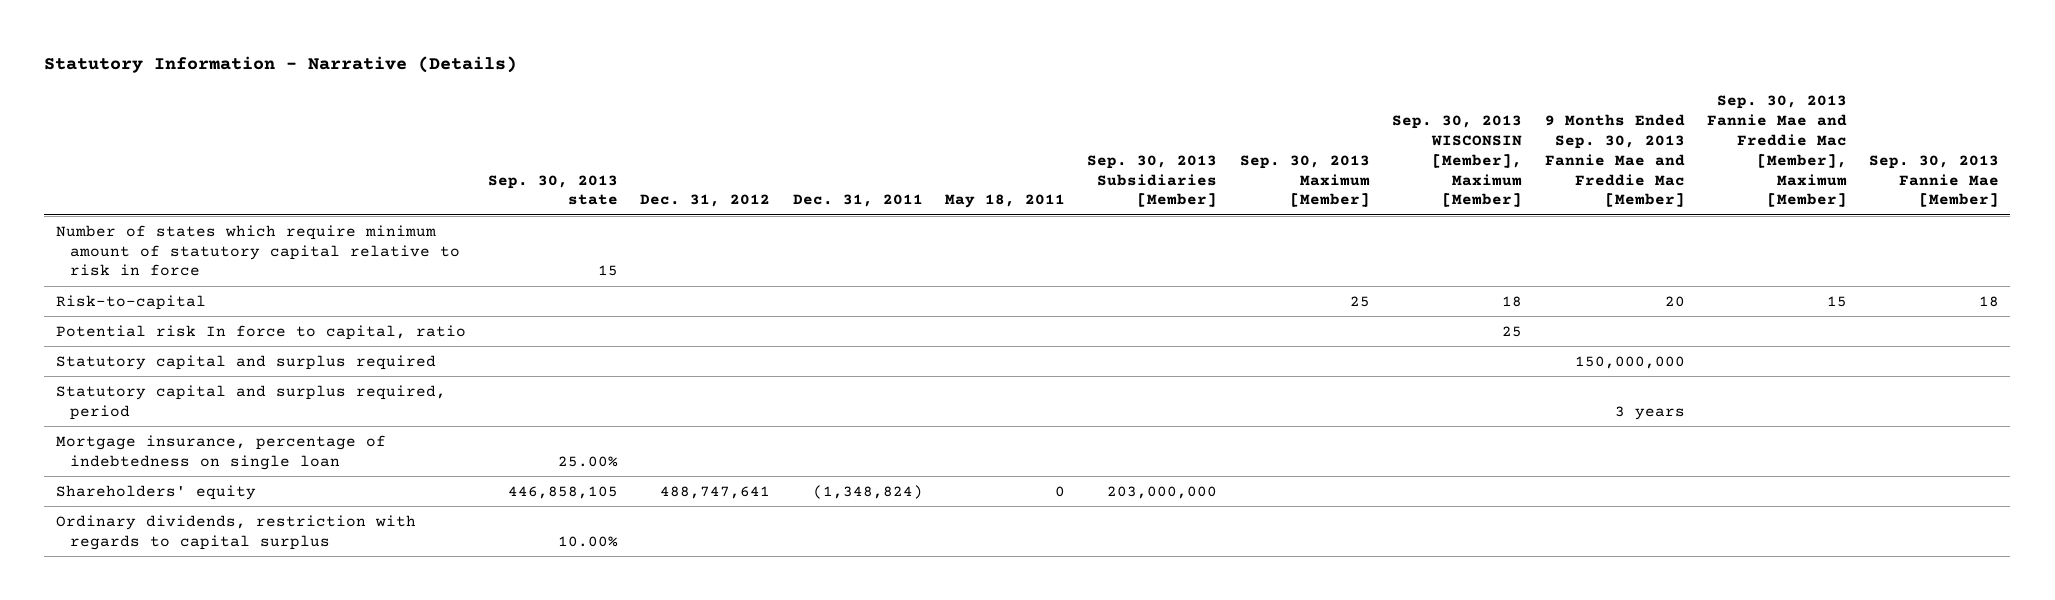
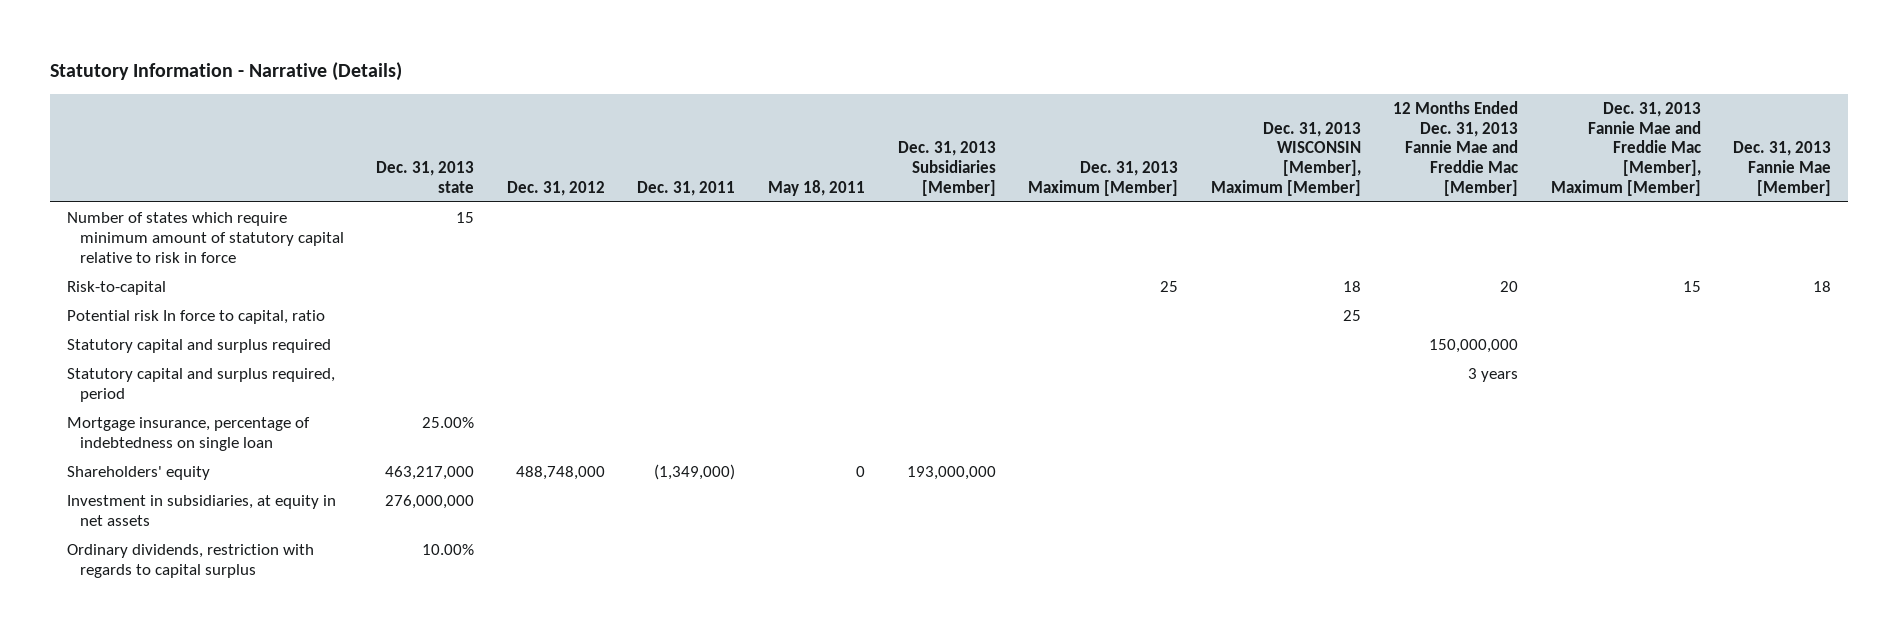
- | Sep. 30, 2013 state | Dec. 31, 2012 | Dec. 31, 2011 | May 18, 2011 | Sep. 30, 2013 Subsidiaries [Member] | Sep. 30, 2013 Maximum [Member] | Sep. 30, 2013 WISCONSIN [Member], Maximum [Member] | 9 Months Ended Sep. 30, 2013 Fannie Mae and Freddie Mac [Member] | Sep. 30, 2013 Fannie Mae and Freddie Mac [Member], Maximum [Member] | Sep. 30, 2013 Fannie Mae [Member]
+ | Dec. 31, 2013 state | Dec. 31, 2012 | Dec. 31, 2011 | May 18, 2011 | Dec. 31, 2013 Subsidiaries [Member] | Dec. 31, 2013 Maximum [Member] | Dec. 31, 2013 WISCONSIN [Member], Maximum [Member] | 12 Months Ended Dec. 31, 2013 Fannie Mae and Freddie Mac [Member] | Dec. 31, 2013 Fannie Mae and Freddie Mac [Member], Maximum [Member] | Dec. 31, 2013 Fannie Mae [Member]
- Shareholders' equity | 446,858,105 | 488,747,641 | (1,348,824) | 0 | 203,000,000 | | | | |
+ Shareholders' equity | 463,217,000 | 488,748,000 | (1,349,000) | 0 | 193,000,000 | | | | |
+ Investment in subsidiaries, at equity in net assets | 276,000,000 | | | | | | | | |

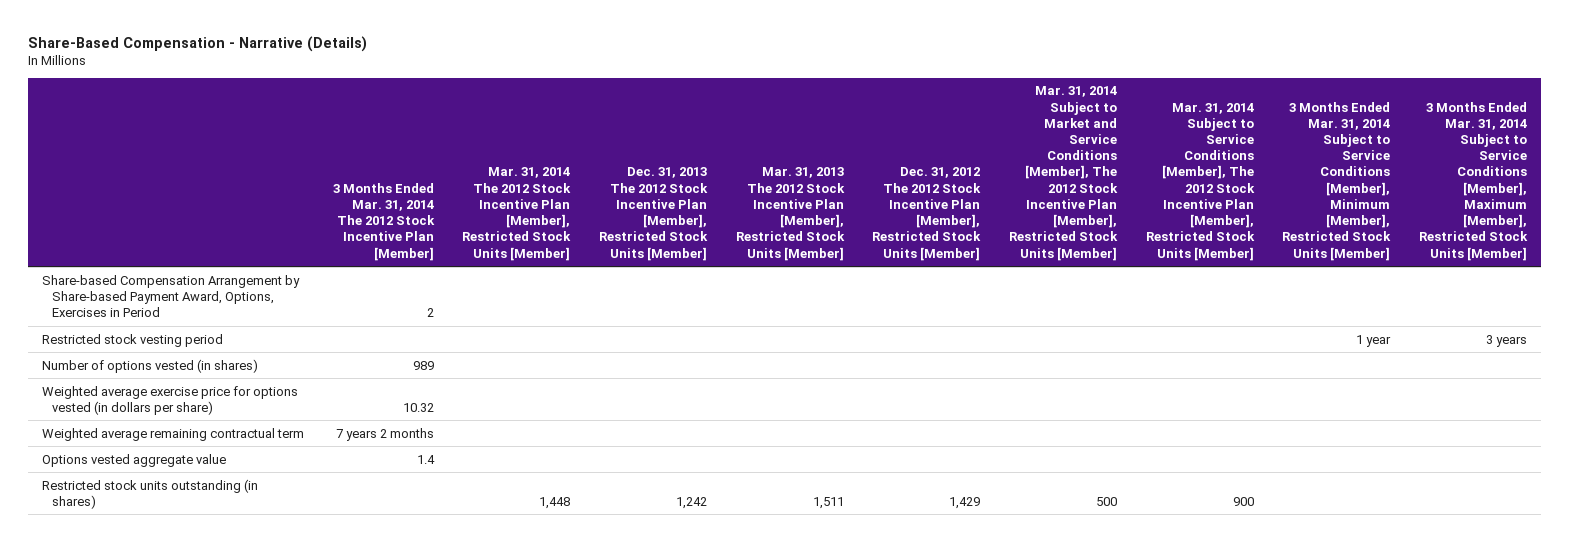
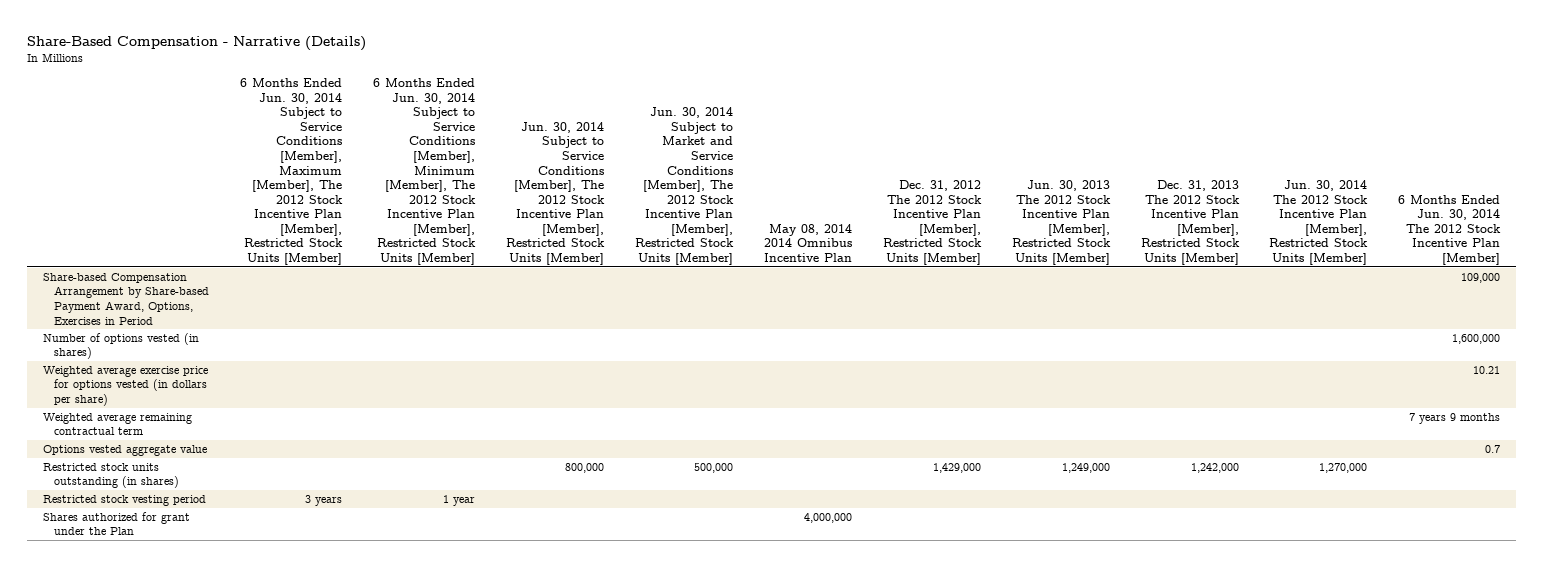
- | 3 Months Ended Mar. 31, 2014 The 2012 Stock Incentive Plan [Member] | Mar. 31, 2014 The 2012 Stock Incentive Plan [Member], Restricted Stock Units [Member] | Dec. 31, 2013 The 2012 Stock Incentive Plan [Member], Restricted Stock Units [Member] | Mar. 31, 2013 The 2012 Stock Incentive Plan [Member], Restricted Stock Units [Member] | Dec. 31, 2012 The 2012 Stock Incentive Plan [Member], Restricted Stock Units [Member] | Mar. 31, 2014 Subject to Market and Service Conditions [Member], The 2012 Stock Incentive Plan [Member], Restricted Stock Units [Member] | Mar. 31, 2014 Subject to Service Conditions [Member], The 2012 Stock Incentive Plan [Member], Restricted Stock Units [Member] | 3 Months Ended Mar. 31, 2014 Subject to Service Conditions [Member], Minimum [Member], Restricted Stock Units [Member] | 3 Months Ended Mar. 31, 2014 Subject to Service Conditions [Member], Maximum [Member], Restricted Stock Units [Member]
+ | 6 Months Ended Jun. 30, 2014 Subject to Service Conditions [Member], Maximum [Member], The 2012 Stock Incentive Plan [Member], Restricted Stock Units [Member] | 6 Months Ended Jun. 30, 2014 Subject to Service Conditions [Member], Minimum [Member], The 2012 Stock Incentive Plan [Member], Restricted Stock Units [Member] | Jun. 30, 2014 Subject to Service Conditions [Member], The 2012 Stock Incentive Plan [Member], Restricted Stock Units [Member] | Jun. 30, 2014 Subject to Market and Service Conditions [Member], The 2012 Stock Incentive Plan [Member], Restricted Stock Units [Member] | May 08, 2014 2014 Omnibus Incentive Plan | Dec. 31, 2012 The 2012 Stock Incentive Plan [Member], Restricted Stock Units [Member] | Jun. 30, 2013 The 2012 Stock Incentive Plan [Member], Restricted Stock Units [Member] | Dec. 31, 2013 The 2012 Stock Incentive Plan [Member], Restricted Stock Units [Member] | Jun. 30, 2014 The 2012 Stock Incentive Plan [Member], Restricted Stock Units [Member] | 6 Months Ended Jun. 30, 2014 The 2012 Stock Incentive Plan [Member]
- Restricted stock units outstanding (in shares) | | 1,448 | 1,242 | 1,511 | 1,429 | 500 | 900 | |
+ Restricted stock units outstanding (in shares) | | | 800,000 | 500,000 | | 1,429,000 | 1,249,000 | 1,242,000 | 1,270,000 |
moved down: Restricted stock vesting period | 3 years | 1 year | | | | | | | |
+ Shares authorized for grant under the Plan | | | | | 4,000,000 | | | | |

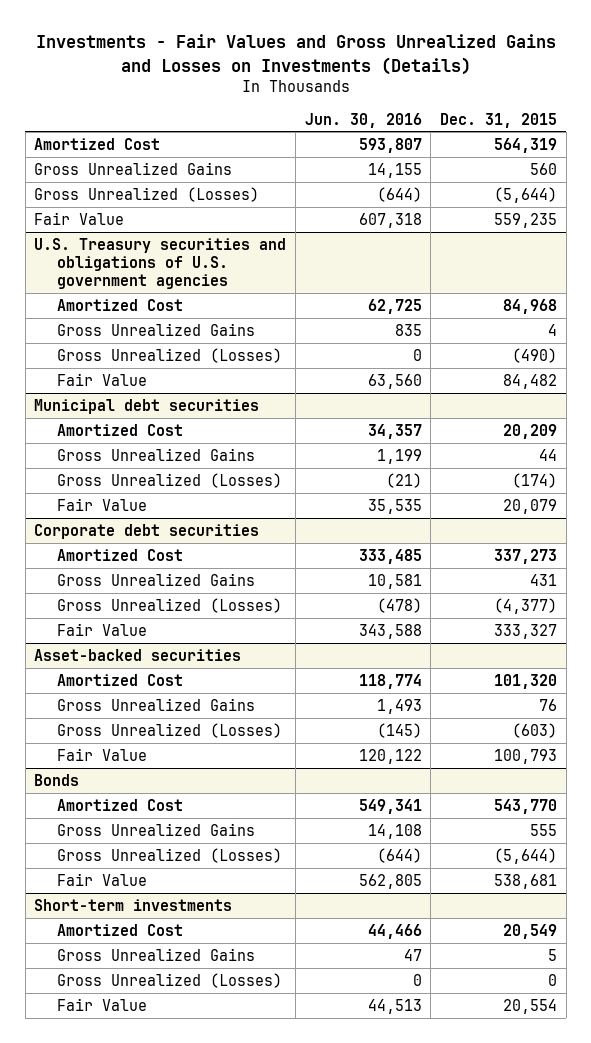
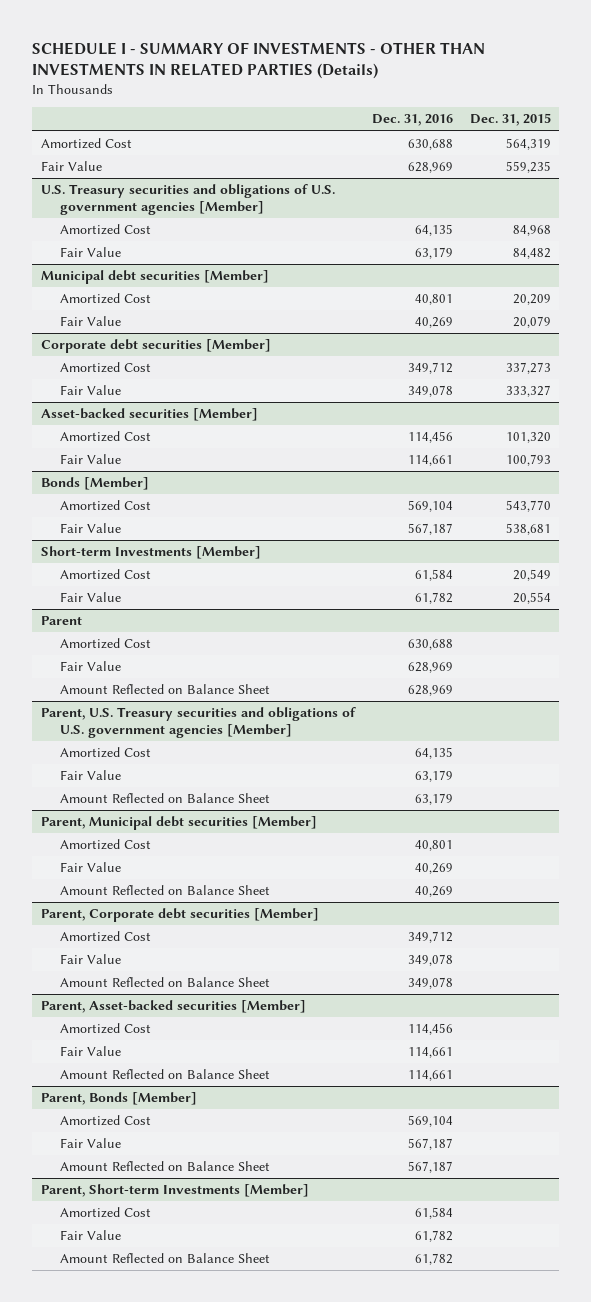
- Investments - Fair Values and Gross Unrealized Gains and Losses on Investments (Details)
+ SCHEDULE I - SUMMARY OF INVESTMENTS - OTHER THAN INVESTMENTS IN RELATED PARTIES (Details)
- | Jun. 30, 2016 | Dec. 31, 2015
+ | Dec. 31, 2016 | Dec. 31, 2015
- Gross Unrealized Gains | 14,155 | 560
- Gross Unrealized (Losses) | (644) | (5,644)
- U.S. Treasury securities and obligations of U.S. government agencies
+ U.S. Treasury securities and obligations of U.S. government agencies [Member]
- Gross Unrealized Gains | 835 | 4
- Gross Unrealized (Losses) | 0 | (490)
- Municipal debt securities
+ Municipal debt securities [Member]
- Gross Unrealized Gains | 1,199 | 44
- Gross Unrealized (Losses) | (21) | (174)
- Corporate debt securities
+ Corporate debt securities [Member]
- Gross Unrealized Gains | 10,581 | 431
- Gross Unrealized (Losses) | (478) | (4,377)
- Asset-backed securities
+ Asset-backed securities [Member]
- Gross Unrealized Gains | 1,493 | 76
- Gross Unrealized (Losses) | (145) | (603)
- Bonds
+ Bonds [Member]
- Gross Unrealized Gains | 14,108 | 555
- Gross Unrealized (Losses) | (644) | (5,644)
- Short-term investments
+ Short-term Investments [Member]
- Gross Unrealized Gains | 47 | 5
- Gross Unrealized (Losses) | 0 | 0
+ Parent
+ Amortized Cost | 630,688 |
+ Fair Value | 628,969 |
+ Amount Reflected on Balance Sheet | 628,969 |
+ Parent, U.S. Treasury securities and obligations of U.S. government agencies [Member]
+ Amortized Cost | 64,135 |
+ Fair Value | 63,179 |
+ Amount Reflected on Balance Sheet | 63,179 |
+ Parent, Municipal debt securities [Member]
+ Amortized Cost | 40,801 |
+ Fair Value | 40,269 |
+ Amount Reflected on Balance Sheet | 40,269 |
+ Parent, Corporate debt securities [Member]
+ Amortized Cost | 349,712 |
+ Fair Value | 349,078 |
+ Amount Reflected on Balance Sheet | 349,078 |
+ Parent, Asset-backed securities [Member]
+ Amortized Cost | 114,456 |
+ Fair Value | 114,661 |
+ Amount Reflected on Balance Sheet | 114,661 |
+ Parent, Bonds [Member]
+ Amortized Cost | 569,104 |
+ Fair Value | 567,187 |
+ Amount Reflected on Balance Sheet | 567,187 |
+ Parent, Short-term Investments [Member]
+ Amortized Cost | 61,584 |
+ Fair Value | 61,782 |
+ Amount Reflected on Balance Sheet | 61,782 |

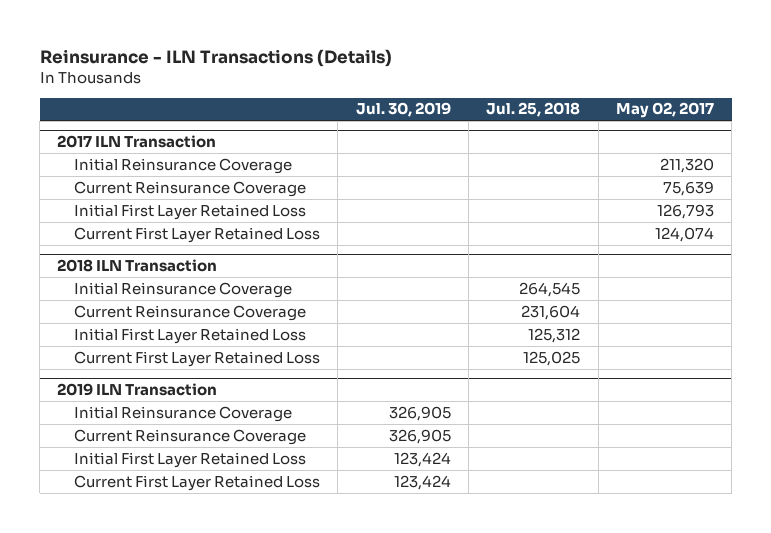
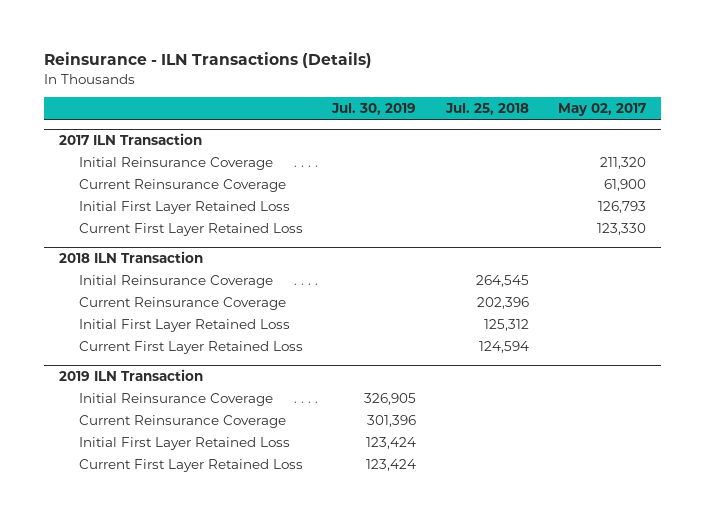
@ 2017 ILN Transaction
- Current Reinsurance Coverage | | | 75,639
+ Current Reinsurance Coverage | | | 61,900
- Current First Layer Retained Loss | | | 124,074
+ Current First Layer Retained Loss | | | 123,330
@ 2018 ILN Transaction
- Current Reinsurance Coverage | | 231,604 |
+ Current Reinsurance Coverage | | 202,396 |
- Current First Layer Retained Loss | | 125,025 |
+ Current First Layer Retained Loss | | 124,594 |
@ 2019 ILN Transaction
- Current Reinsurance Coverage | 326,905 | |
+ Current Reinsurance Coverage | 301,396 | |

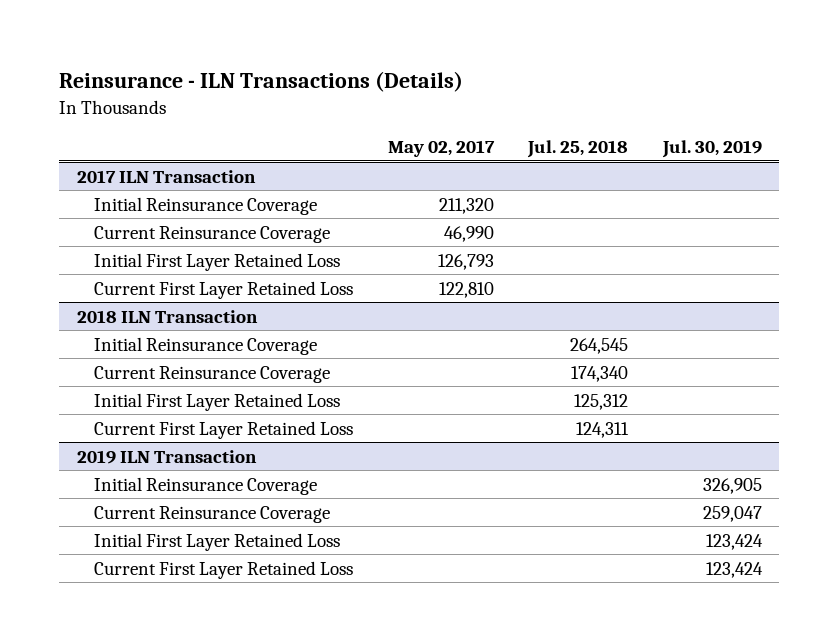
- | Jul. 30, 2019 | Jul. 25, 2018 | May 02, 2017
+ | May 02, 2017 | Jul. 25, 2018 | Jul. 30, 2019
@ 2017 ILN Transaction
- Current Reinsurance Coverage | | | 61,900
+ Current Reinsurance Coverage | 46,990 | |
- Current First Layer Retained Loss | | | 123,330
+ Current First Layer Retained Loss | 122,810 | |
@ 2018 ILN Transaction
- Current Reinsurance Coverage | | 202,396 |
+ Current Reinsurance Coverage | | 174,340 |
- Current First Layer Retained Loss | | 124,594 |
+ Current First Layer Retained Loss | | 124,311 |
@ 2019 ILN Transaction
- Current Reinsurance Coverage | 301,396 | |
+ Current Reinsurance Coverage | | | 259,047

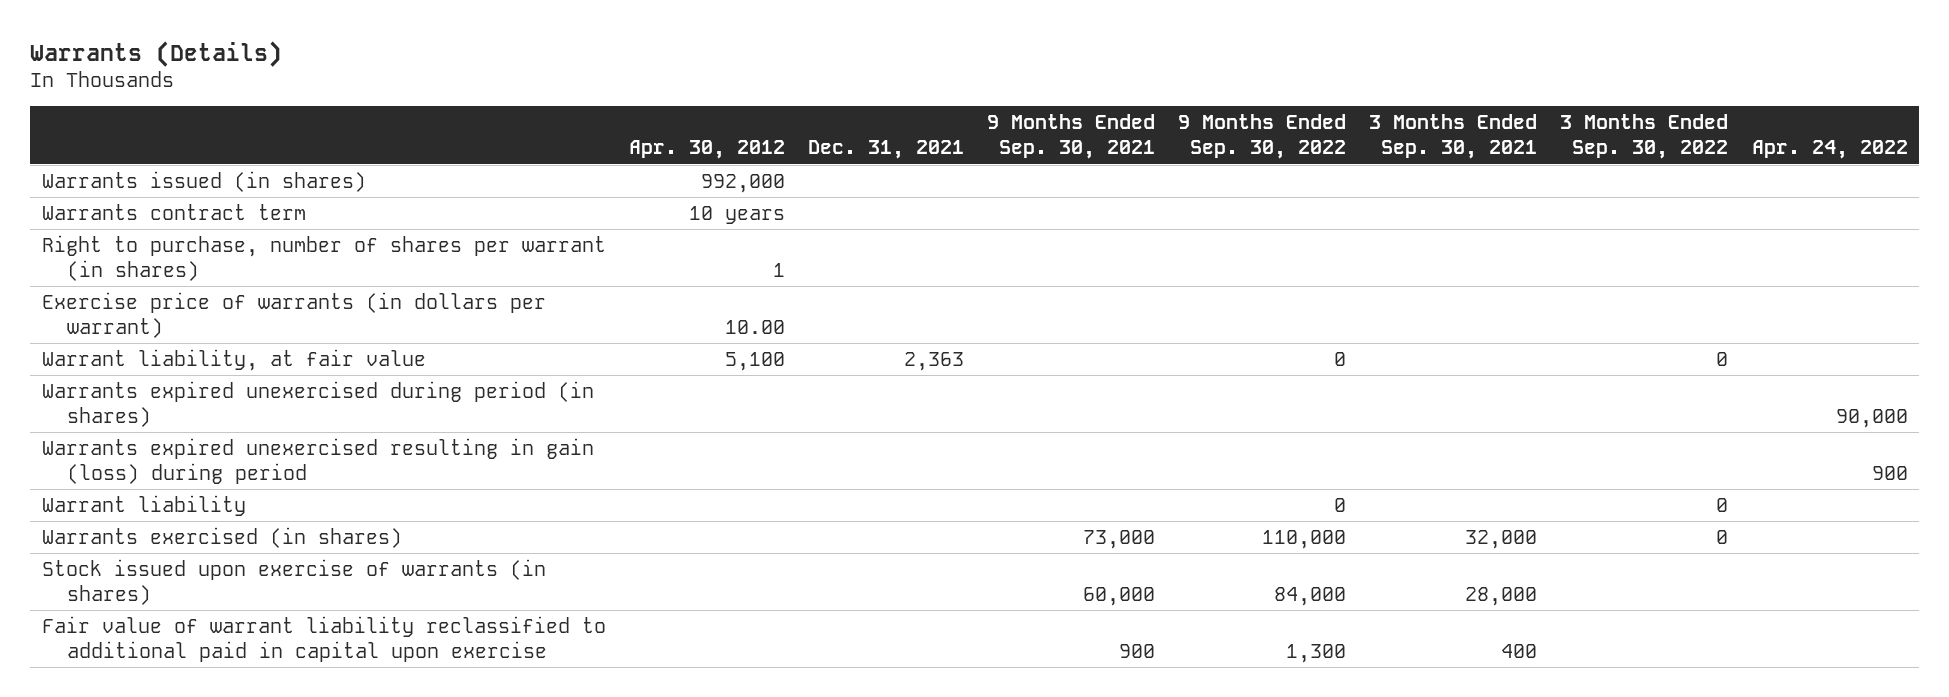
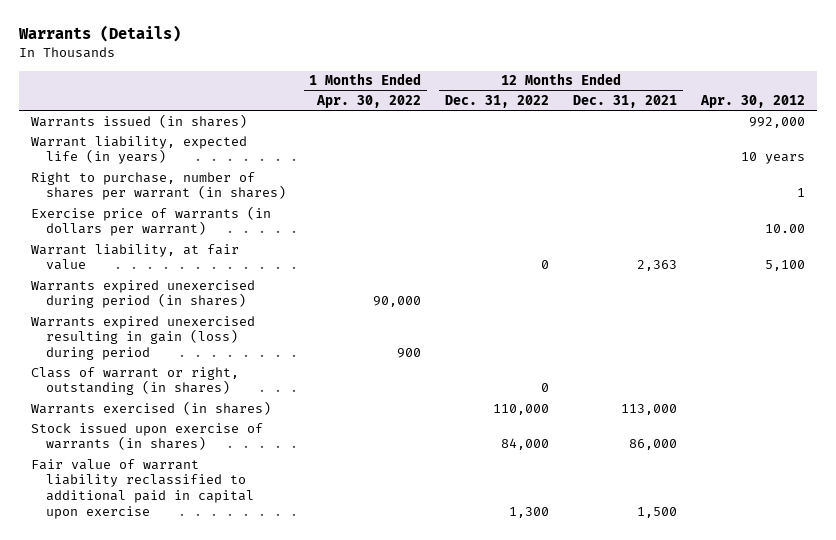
- | Apr. 30, 2012 | Dec. 31, 2021 | 9 Months Ended Sep. 30, 2021 | 9 Months Ended Sep. 30, 2022 | 3 Months Ended Sep. 30, 2021 | 3 Months Ended Sep. 30, 2022 | Apr. 24, 2022
+ | 1 Months Ended Apr. 30, 2022 | 12 Months Ended Dec. 31, 2022 | 12 Months Ended Dec. 31, 2021 | Apr. 30, 2012
- Warrants contract term | 10 years | | | | | |
+ Warrant liability, expected life (in years) | | | | 10 years
- Warrant liability | | | | 0 | | 0 |
+ Class of warrant or right, outstanding (in shares) | | 0 | |

